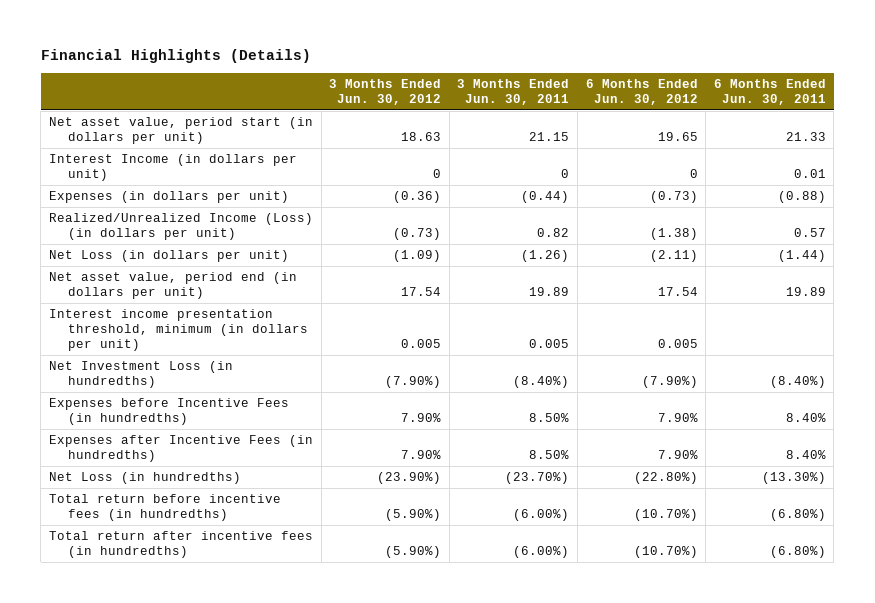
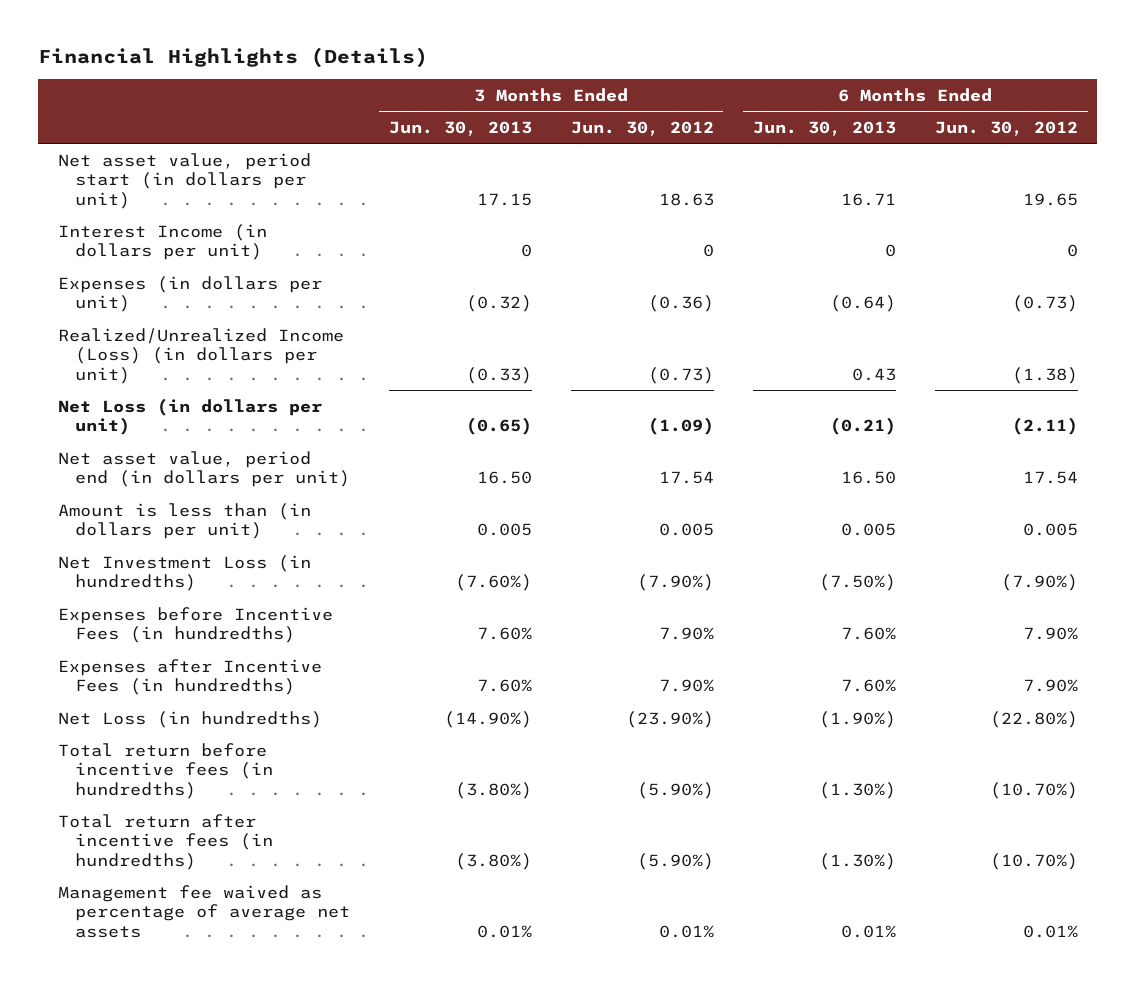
- | 3 Months Ended Jun. 30, 2012 | 3 Months Ended Jun. 30, 2011 | 6 Months Ended Jun. 30, 2012 | 6 Months Ended Jun. 30, 2011
+ | 3 Months Ended Jun. 30, 2013 | 3 Months Ended Jun. 30, 2012 | 6 Months Ended Jun. 30, 2013 | 6 Months Ended Jun. 30, 2012
- Interest income presentation threshold, minimum (in dollars per unit) | 0.005 | 0.005 | 0.005 |
+ Amount is less than (in dollars per unit) | 0.005 | 0.005 | 0.005 | 0.005
+ Management fee waived as percentage of average net assets | 0.01% | 0.01% | 0.01% | 0.01%

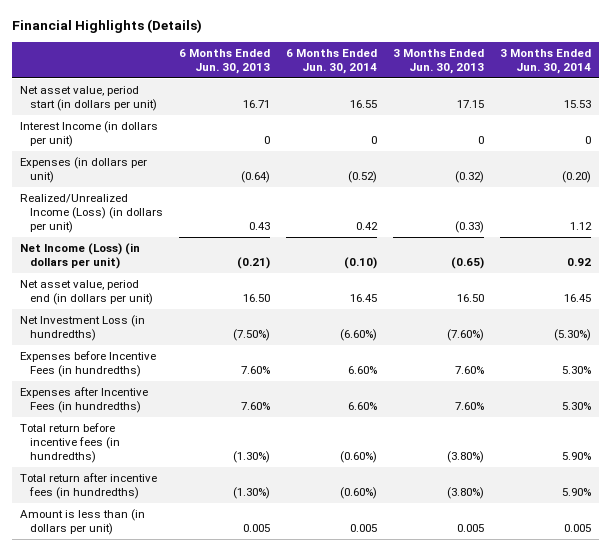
- | 3 Months Ended Jun. 30, 2013 | 3 Months Ended Jun. 30, 2012 | 6 Months Ended Jun. 30, 2013 | 6 Months Ended Jun. 30, 2012
+ | 6 Months Ended Jun. 30, 2013 | 6 Months Ended Jun. 30, 2014 | 3 Months Ended Jun. 30, 2013 | 3 Months Ended Jun. 30, 2014
- Net Loss (in dollars per unit) | (0.65) | (1.09) | (0.21) | (2.11)
+ Net Income (Loss) (in dollars per unit) | (0.21) | (0.10) | (0.65) | 0.92
- Net Loss (in hundredths) | (14.90%) | (23.90%) | (1.90%) | (22.80%)
- Management fee waived as percentage of average net assets | 0.01% | 0.01% | 0.01% | 0.01%
moved down: Amount is less than (in dollars per unit) | 0.005 | 0.005 | 0.005 | 0.005

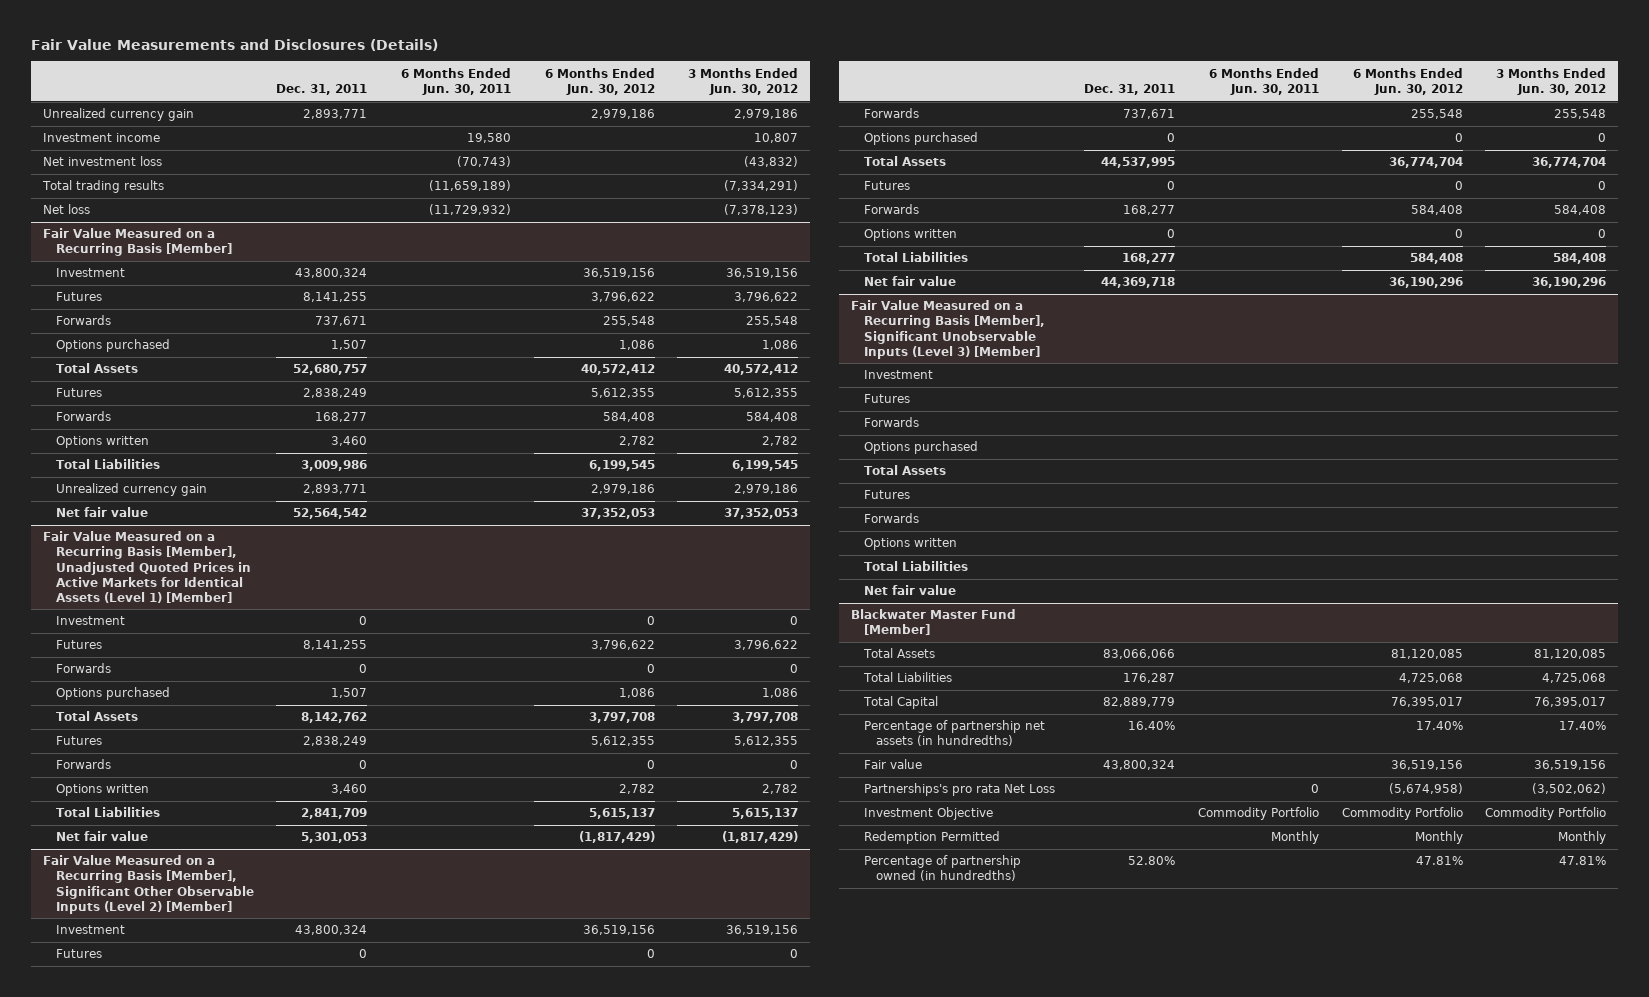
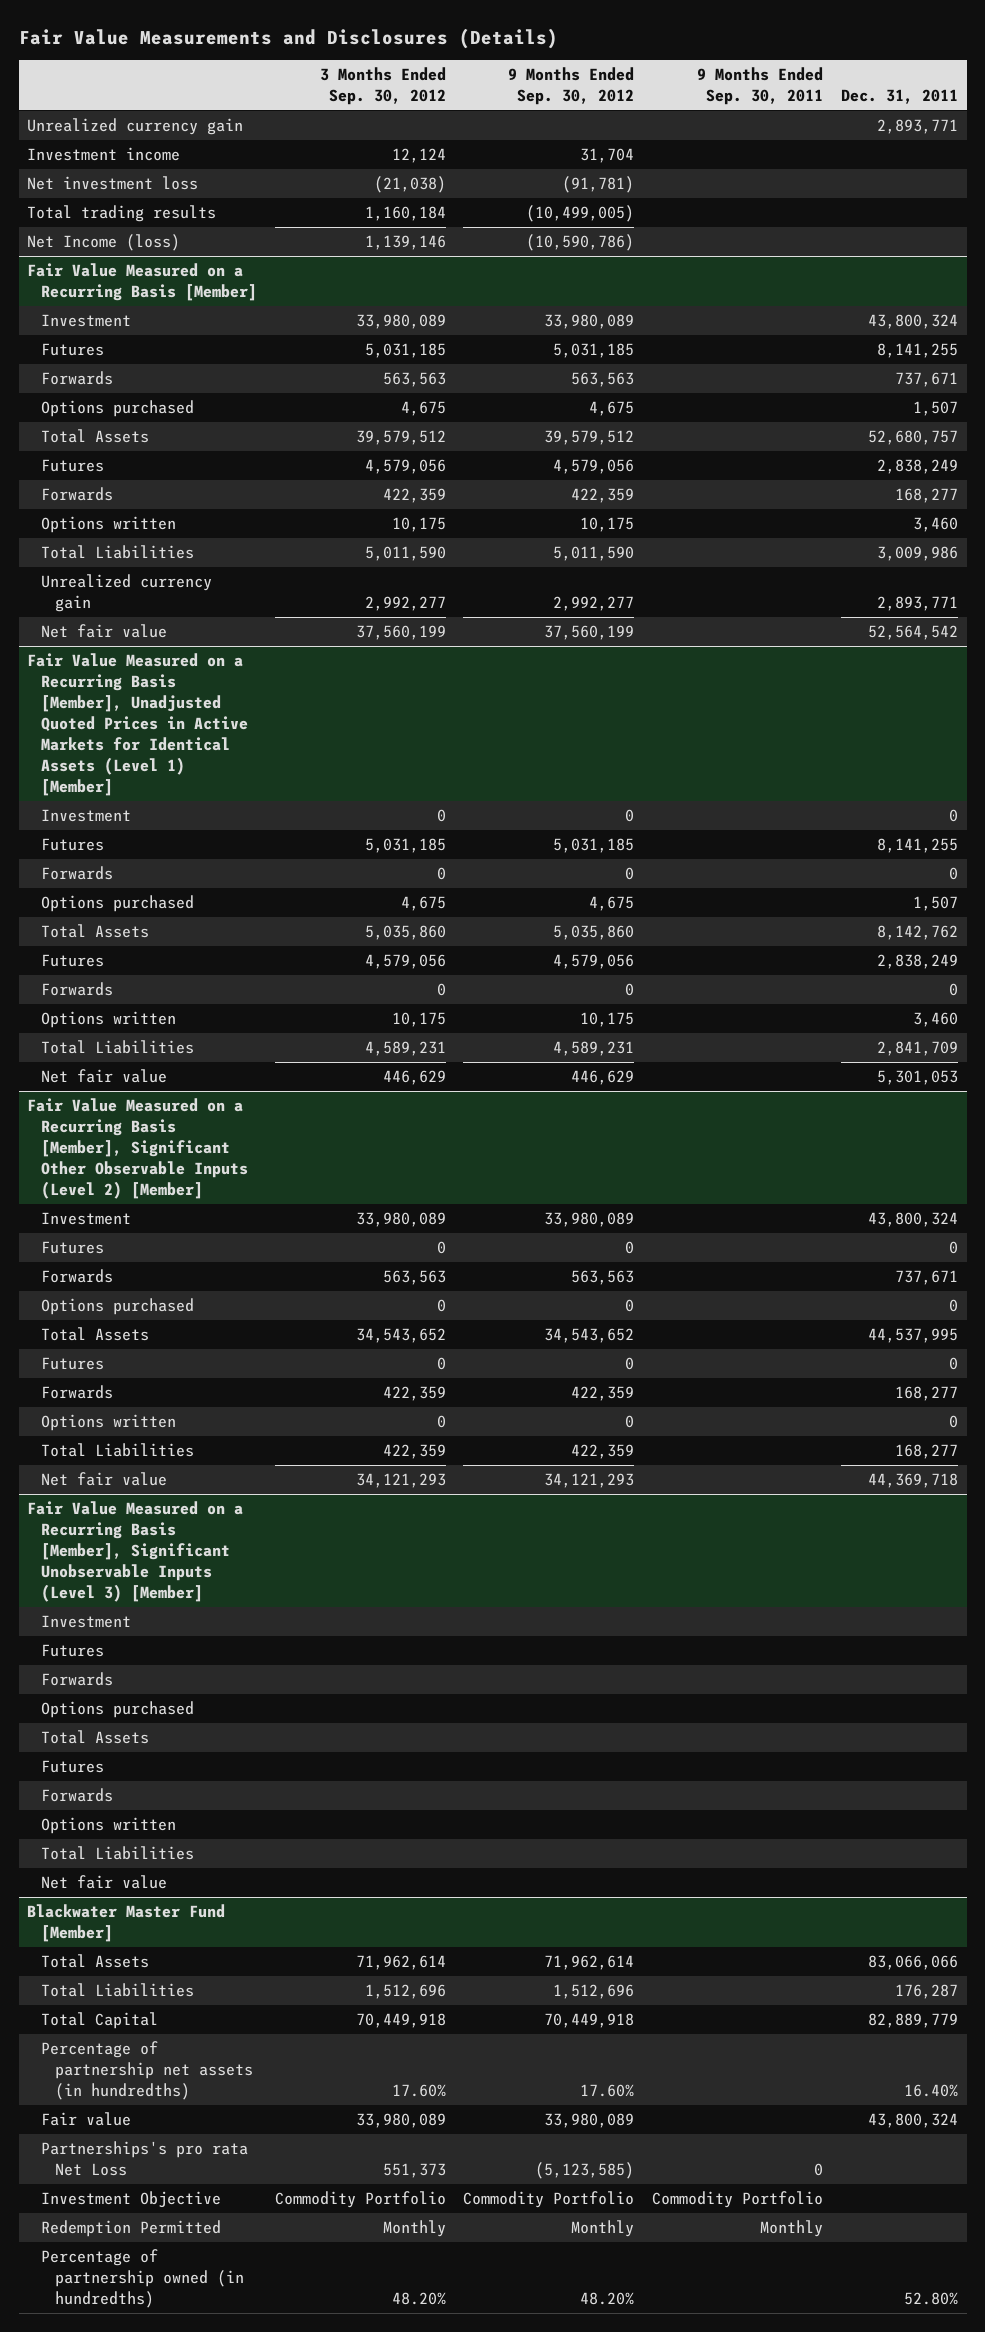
- | Dec. 31, 2011 | 6 Months Ended Jun. 30, 2011 | 6 Months Ended Jun. 30, 2012 | 3 Months Ended Jun. 30, 2012
+ | 3 Months Ended Sep. 30, 2012 | 9 Months Ended Sep. 30, 2012 | 9 Months Ended Sep. 30, 2011 | Dec. 31, 2011
- Net loss | | (11,729,932) | | (7,378,123)
+ Net Income (loss) | 1,139,146 | (10,590,786) | |

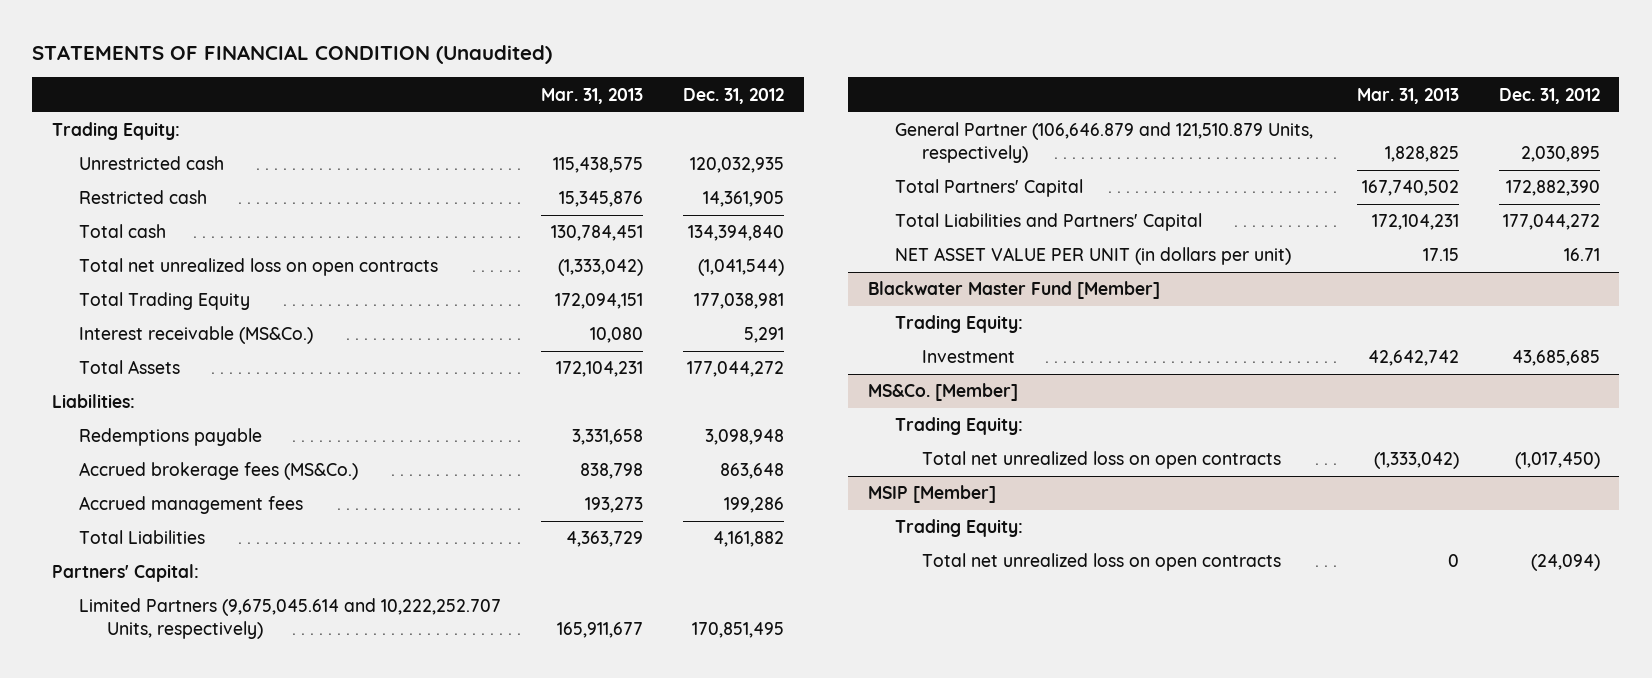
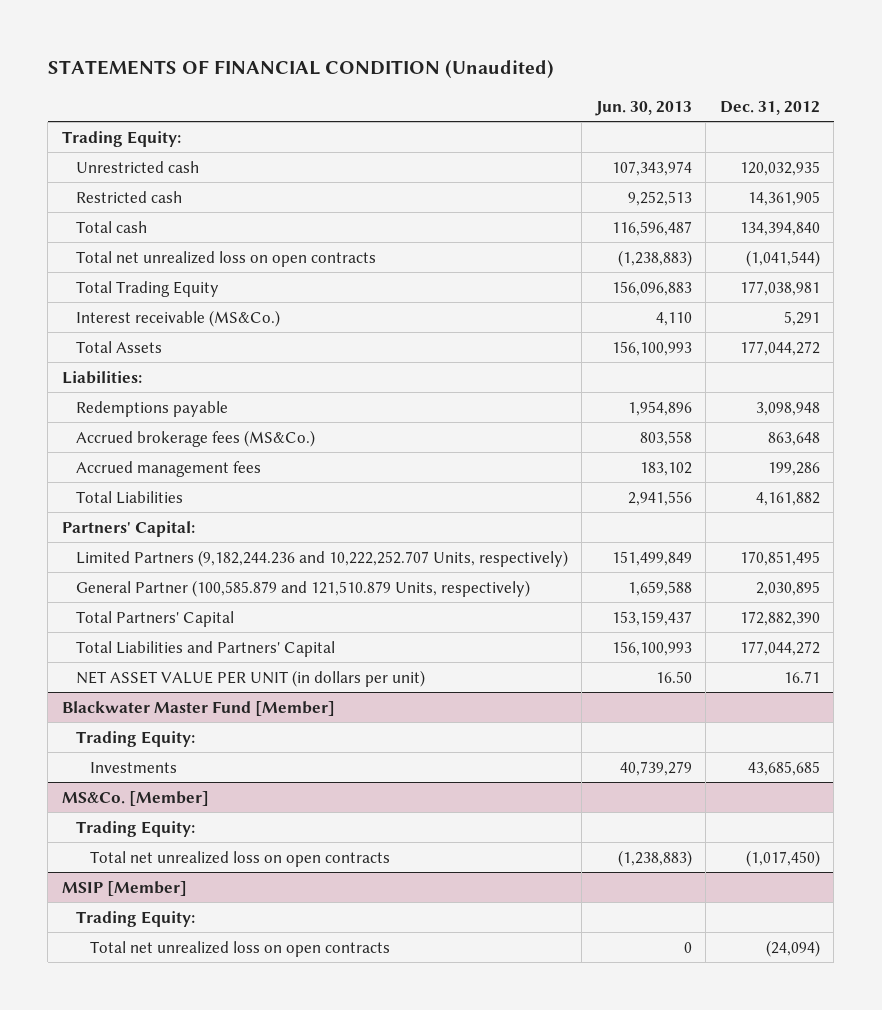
- | Mar. 31, 2013 | Dec. 31, 2012
+ | Jun. 30, 2013 | Dec. 31, 2012
- Limited Partners (9,675,045.614 and 10,222,252.707 Units, respectively) | 165,911,677 | 170,851,495
- General Partner (106,646.879 and 121,510.879 Units, respectively) | 1,828,825 | 2,030,895
+ Limited Partners (9,182,244.236 and 10,222,252.707 Units, respectively) | 151,499,849 | 170,851,495
+ General Partner (100,585.879 and 121,510.879 Units, respectively) | 1,659,588 | 2,030,895
@ Blackwater Master Fund [Member]
- Investment | 42,642,742 | 43,685,685
+ Investments | 40,739,279 | 43,685,685

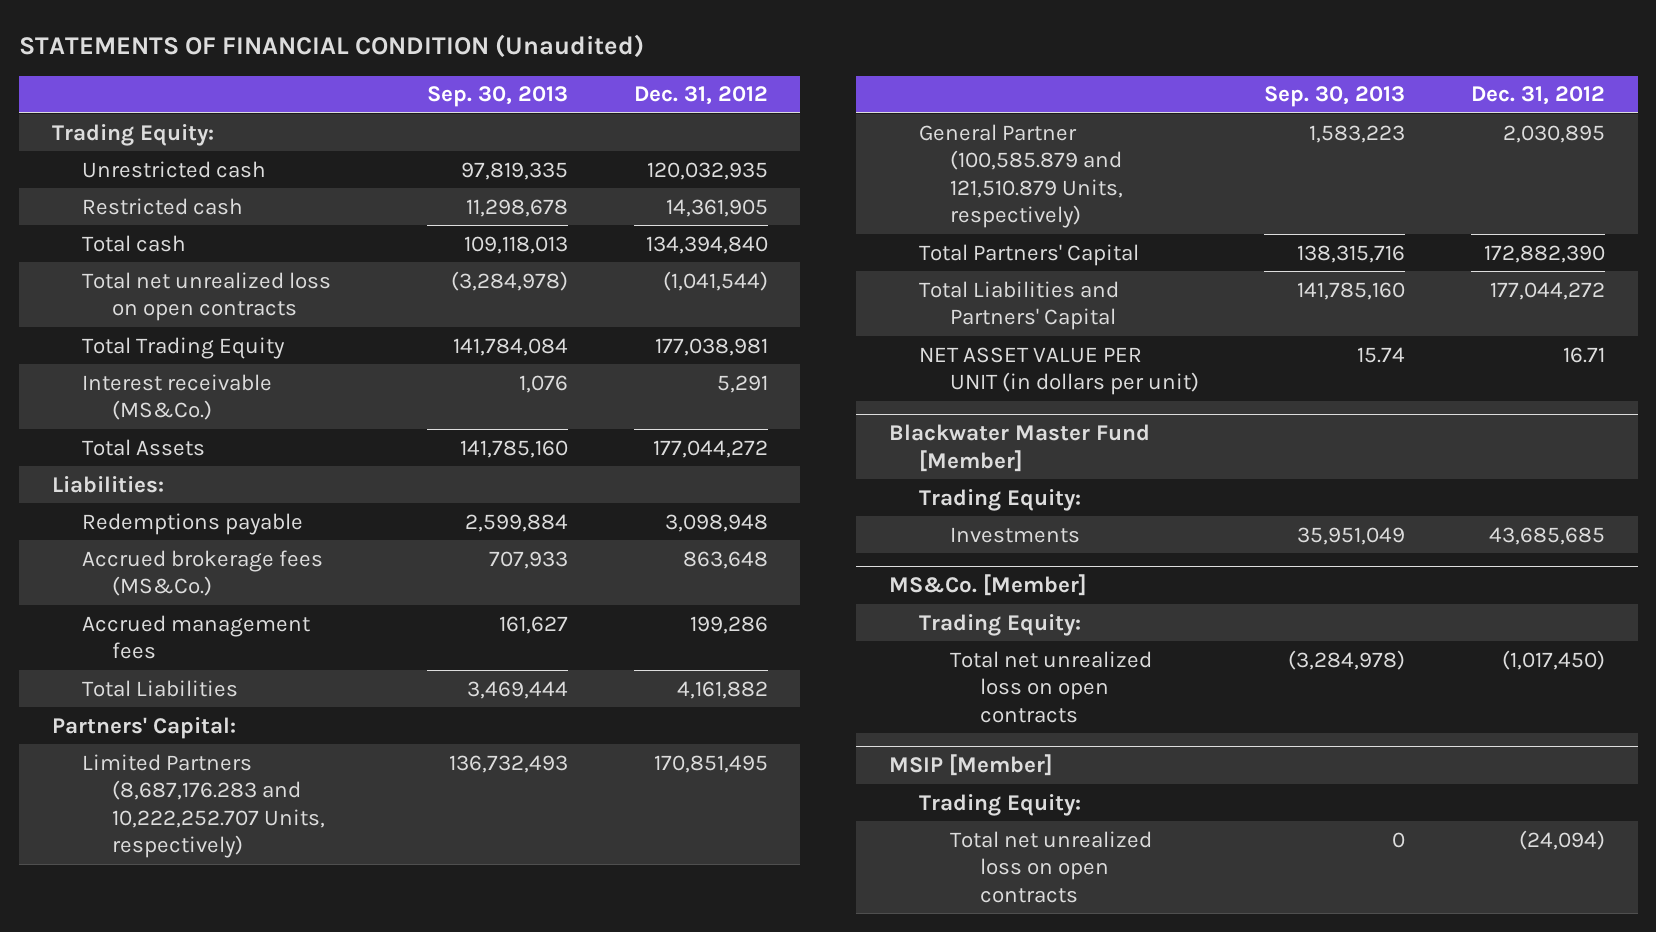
- | Jun. 30, 2013 | Dec. 31, 2012
+ | Sep. 30, 2013 | Dec. 31, 2012
- Limited Partners (9,182,244.236 and 10,222,252.707 Units, respectively) | 151,499,849 | 170,851,495
+ Limited Partners (8,687,176.283 and 10,222,252.707 Units, respectively) | 136,732,493 | 170,851,495

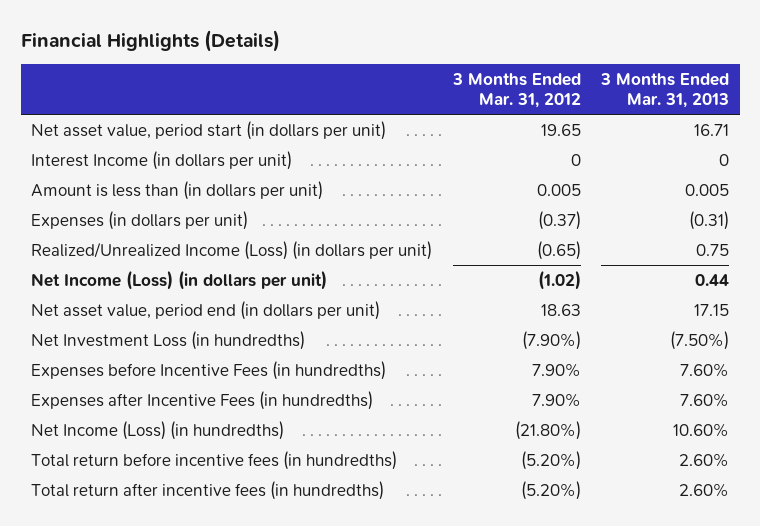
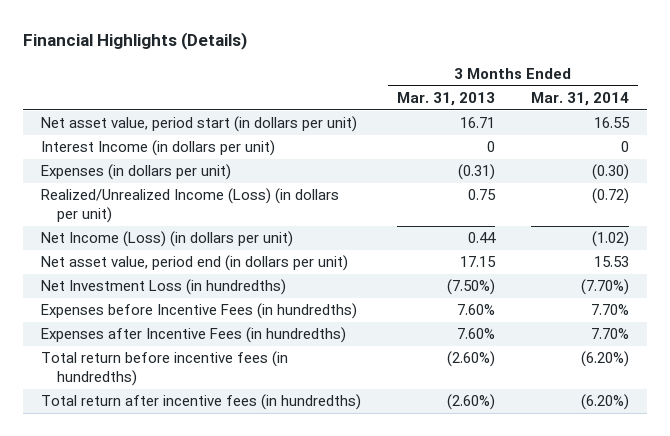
- | 3 Months Ended Mar. 31, 2012 | 3 Months Ended Mar. 31, 2013
+ | 3 Months Ended Mar. 31, 2013 | 3 Months Ended Mar. 31, 2014
- Amount is less than (in dollars per unit) | 0.005 | 0.005
- Net Income (Loss) (in hundredths) | (21.80%) | 10.60%
- Total return before incentive fees (in hundredths) | (5.20%) | 2.60%
- Total return after incentive fees (in hundredths) | (5.20%) | 2.60%
+ Total return before incentive fees (in hundredths) | (2.60%) | (6.20%)
+ Total return after incentive fees (in hundredths) | (2.60%) | (6.20%)

